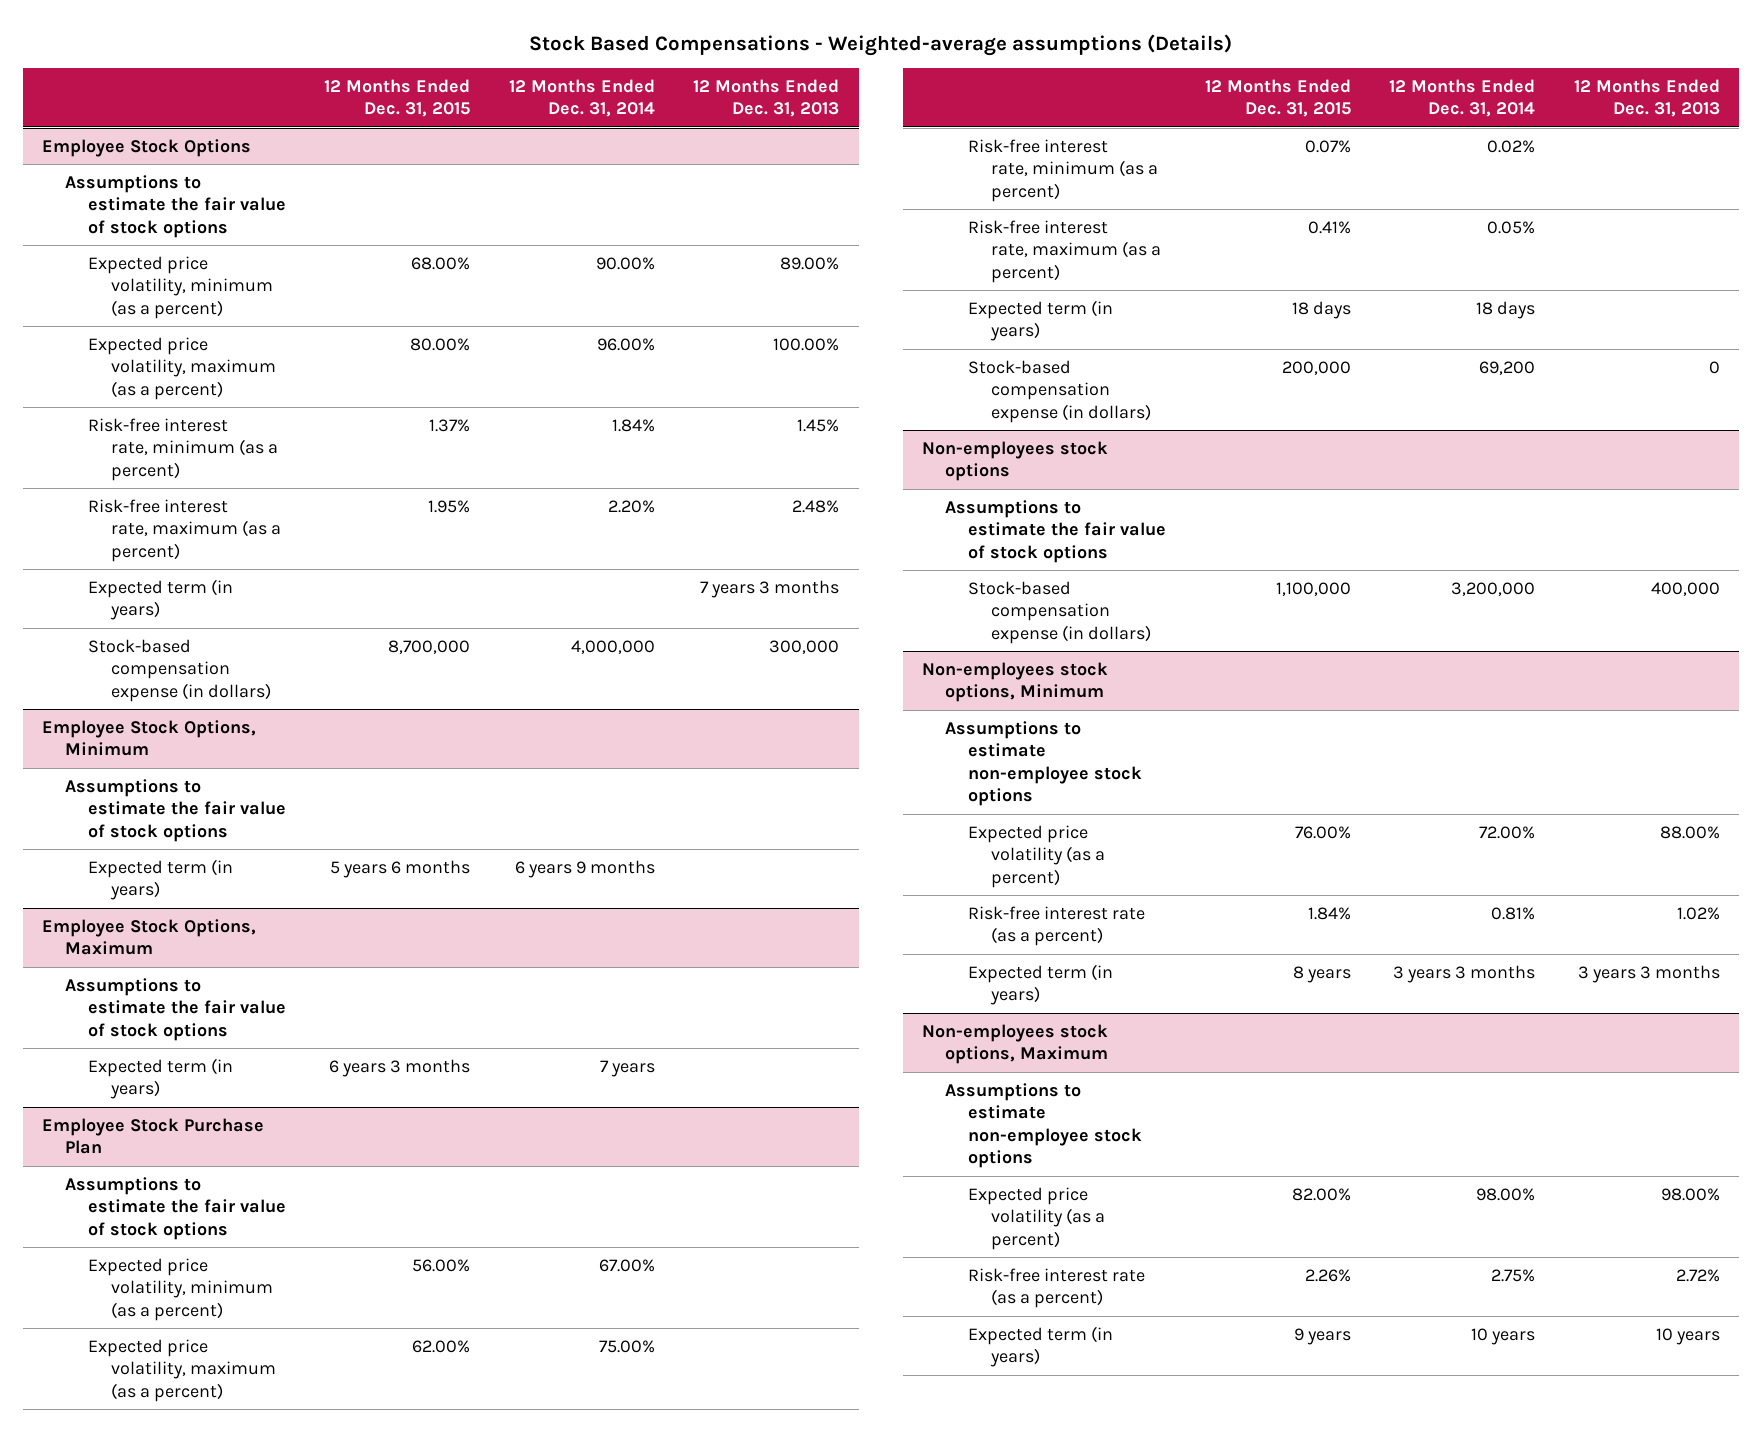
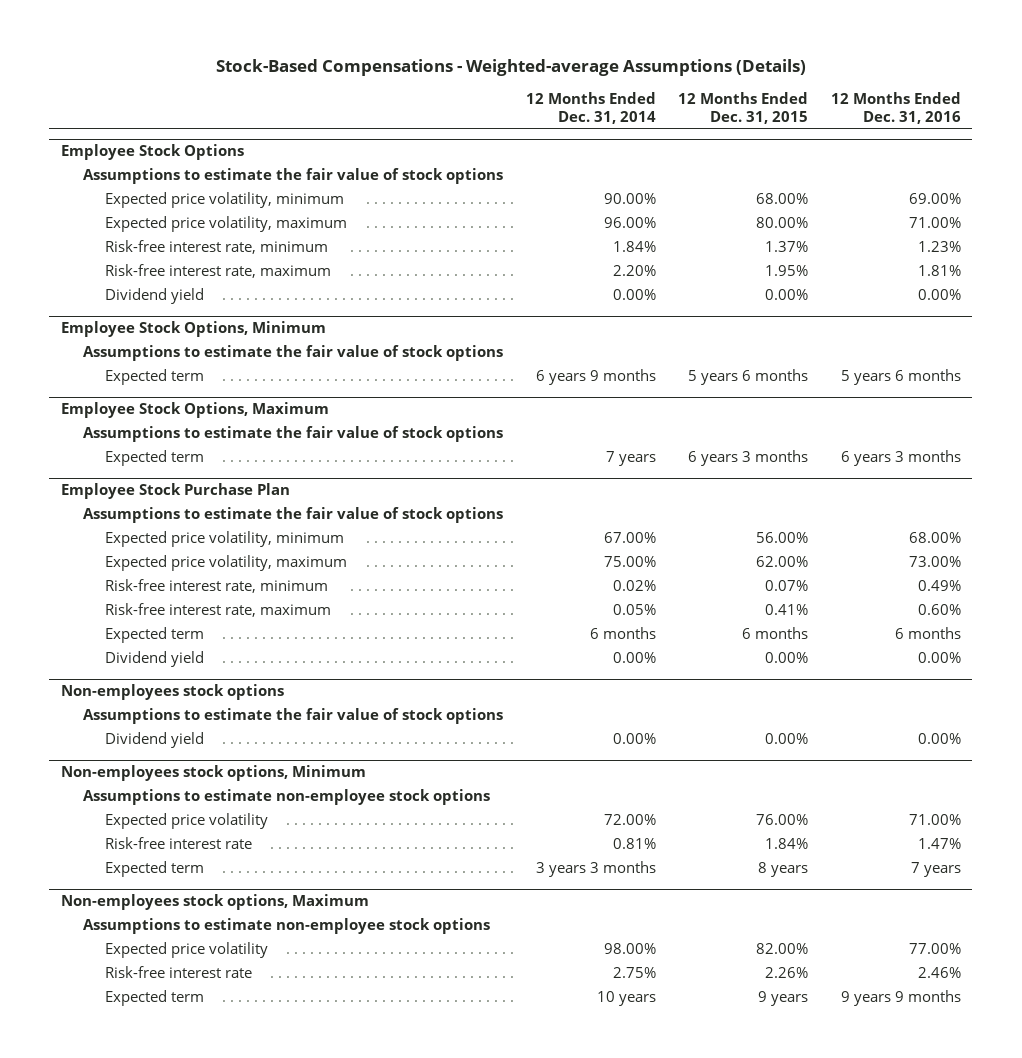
- Stock Based Compensations - Weighted-average assumptions (Details)
+ Stock-Based Compensations - Weighted-average Assumptions (Details)
- | 12 Months Ended Dec. 31, 2015 | 12 Months Ended Dec. 31, 2014 | 12 Months Ended Dec. 31, 2013
+ | 12 Months Ended Dec. 31, 2014 | 12 Months Ended Dec. 31, 2015 | 12 Months Ended Dec. 31, 2016
@ Employee Stock Options
- Expected price volatility, minimum (as a percent) | 68.00% | 90.00% | 89.00%
- Expected price volatility, maximum (as a percent) | 80.00% | 96.00% | 100.00%
- Risk-free interest rate, minimum (as a percent) | 1.37% | 1.84% | 1.45%
- Risk-free interest rate, maximum (as a percent) | 1.95% | 2.20% | 2.48%
- Expected term (in years) | | | 7 years 3 months
- Stock-based compensation expense (in dollars) | 8,700,000 | 4,000,000 | 300,000
+ Expected price volatility, minimum | 90.00% | 68.00% | 69.00%
+ Expected price volatility, maximum | 96.00% | 80.00% | 71.00%
+ Risk-free interest rate, minimum | 1.84% | 1.37% | 1.23%
+ Risk-free interest rate, maximum | 2.20% | 1.95% | 1.81%
+ Dividend yield | 0.00% | 0.00% | 0.00%
@ Employee Stock Options, Minimum
- Expected term (in years) | 5 years 6 months | 6 years 9 months |
+ Expected term | 6 years 9 months | 5 years 6 months | 5 years 6 months
@ Employee Stock Options, Maximum
- Expected term (in years) | 6 years 3 months | 7 years |
+ Expected term | 7 years | 6 years 3 months | 6 years 3 months
@ Employee Stock Purchase Plan
- Expected price volatility, minimum (as a percent) | 56.00% | 67.00% |
- Expected price volatility, maximum (as a percent) | 62.00% | 75.00% |
- Risk-free interest rate, minimum (as a percent) | 0.07% | 0.02% |
- Risk-free interest rate, maximum (as a percent) | 0.41% | 0.05% |
- Expected term (in years) | 18 days | 18 days |
- Stock-based compensation expense (in dollars) | 200,000 | 69,200 | 0
+ Expected price volatility, minimum | 67.00% | 56.00% | 68.00%
+ Expected price volatility, maximum | 75.00% | 62.00% | 73.00%
+ Risk-free interest rate, minimum | 0.02% | 0.07% | 0.49%
+ Risk-free interest rate, maximum | 0.05% | 0.41% | 0.60%
+ Expected term | 6 months | 6 months | 6 months
+ Dividend yield | 0.00% | 0.00% | 0.00%
@ Non-employees stock options
- Stock-based compensation expense (in dollars) | 1,100,000 | 3,200,000 | 400,000
+ Dividend yield | 0.00% | 0.00% | 0.00%
@ Non-employees stock options, Minimum
- Expected price volatility (as a percent) | 76.00% | 72.00% | 88.00%
- Risk-free interest rate (as a percent) | 1.84% | 0.81% | 1.02%
- Expected term (in years) | 8 years | 3 years 3 months | 3 years 3 months
+ Expected price volatility | 72.00% | 76.00% | 71.00%
+ Risk-free interest rate | 0.81% | 1.84% | 1.47%
+ Expected term | 3 years 3 months | 8 years | 7 years
@ Non-employees stock options, Maximum
- Expected price volatility (as a percent) | 82.00% | 98.00% | 98.00%
- Risk-free interest rate (as a percent) | 2.26% | 2.75% | 2.72%
- Expected term (in years) | 9 years | 10 years | 10 years
+ Expected price volatility | 98.00% | 82.00% | 77.00%
+ Risk-free interest rate | 2.75% | 2.26% | 2.46%
+ Expected term | 10 years | 9 years | 9 years 9 months

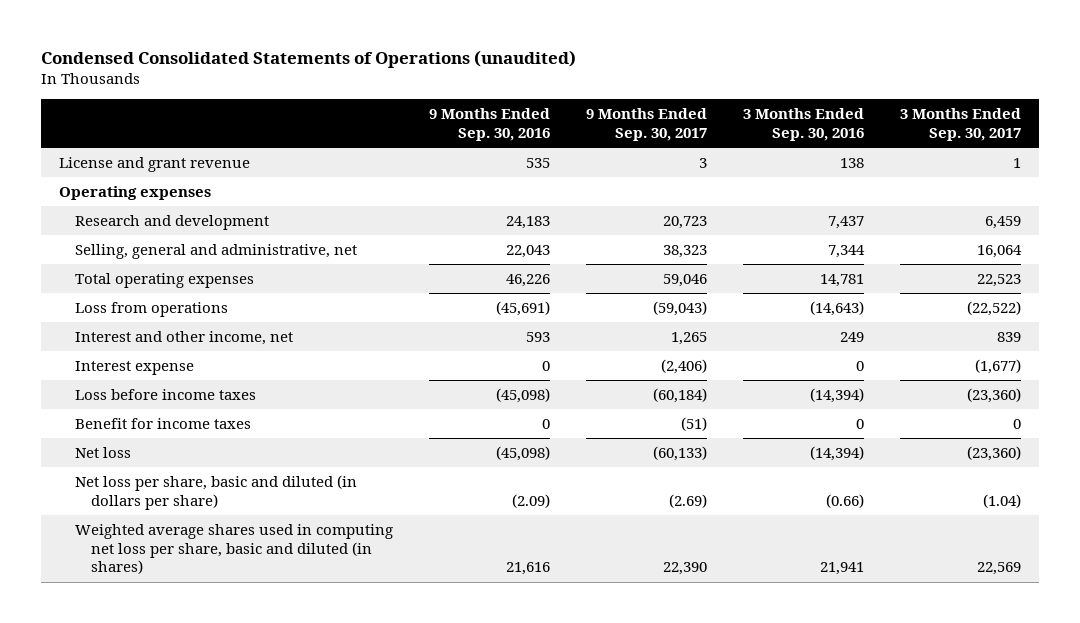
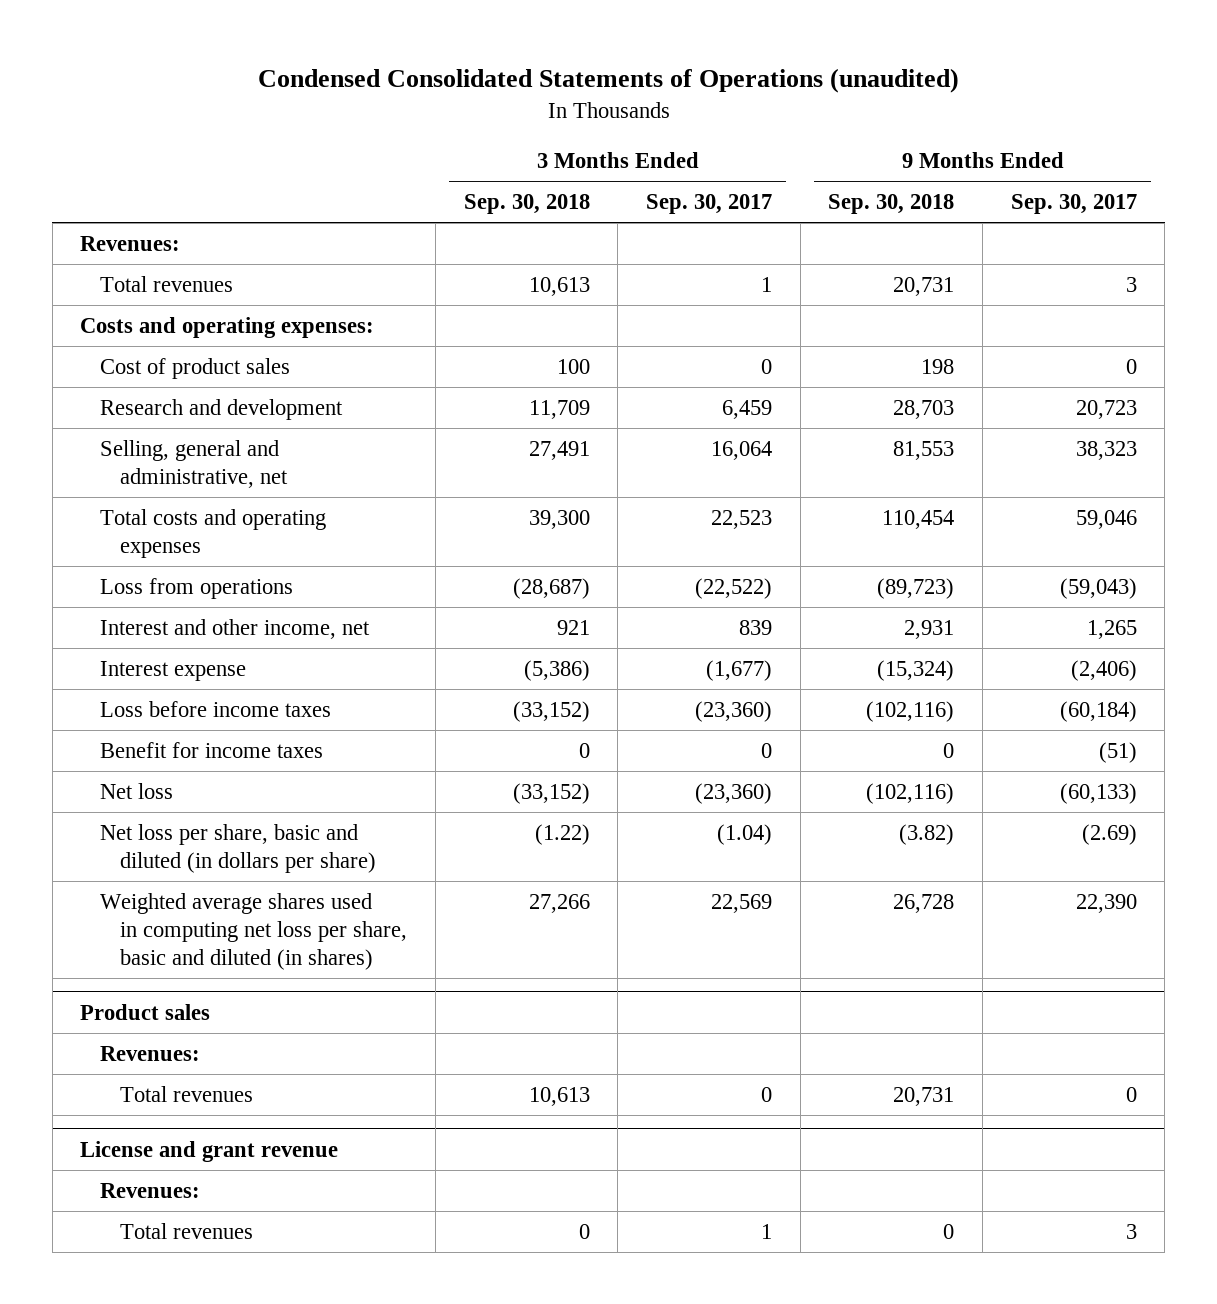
- | 9 Months Ended Sep. 30, 2016 | 9 Months Ended Sep. 30, 2017 | 3 Months Ended Sep. 30, 2016 | 3 Months Ended Sep. 30, 2017
+ | 3 Months Ended Sep. 30, 2018 | 3 Months Ended Sep. 30, 2017 | 9 Months Ended Sep. 30, 2018 | 9 Months Ended Sep. 30, 2017
- License and grant revenue | 535 | 3 | 138 | 1
- Operating expenses
+ Revenues:
+ Total revenues | 10,613 | 1 | 20,731 | 3
+ Costs and operating expenses:
+ Cost of product sales | 100 | 0 | 198 | 0
- Total operating expenses | 46,226 | 59,046 | 14,781 | 22,523
+ Total costs and operating expenses | 39,300 | 22,523 | 110,454 | 59,046
+ Product sales
+ Revenues:
+ Total revenues | 10,613 | 0 | 20,731 | 0
+ License and grant revenue
+ Revenues:
+ Total revenues | 0 | 1 | 0 | 3

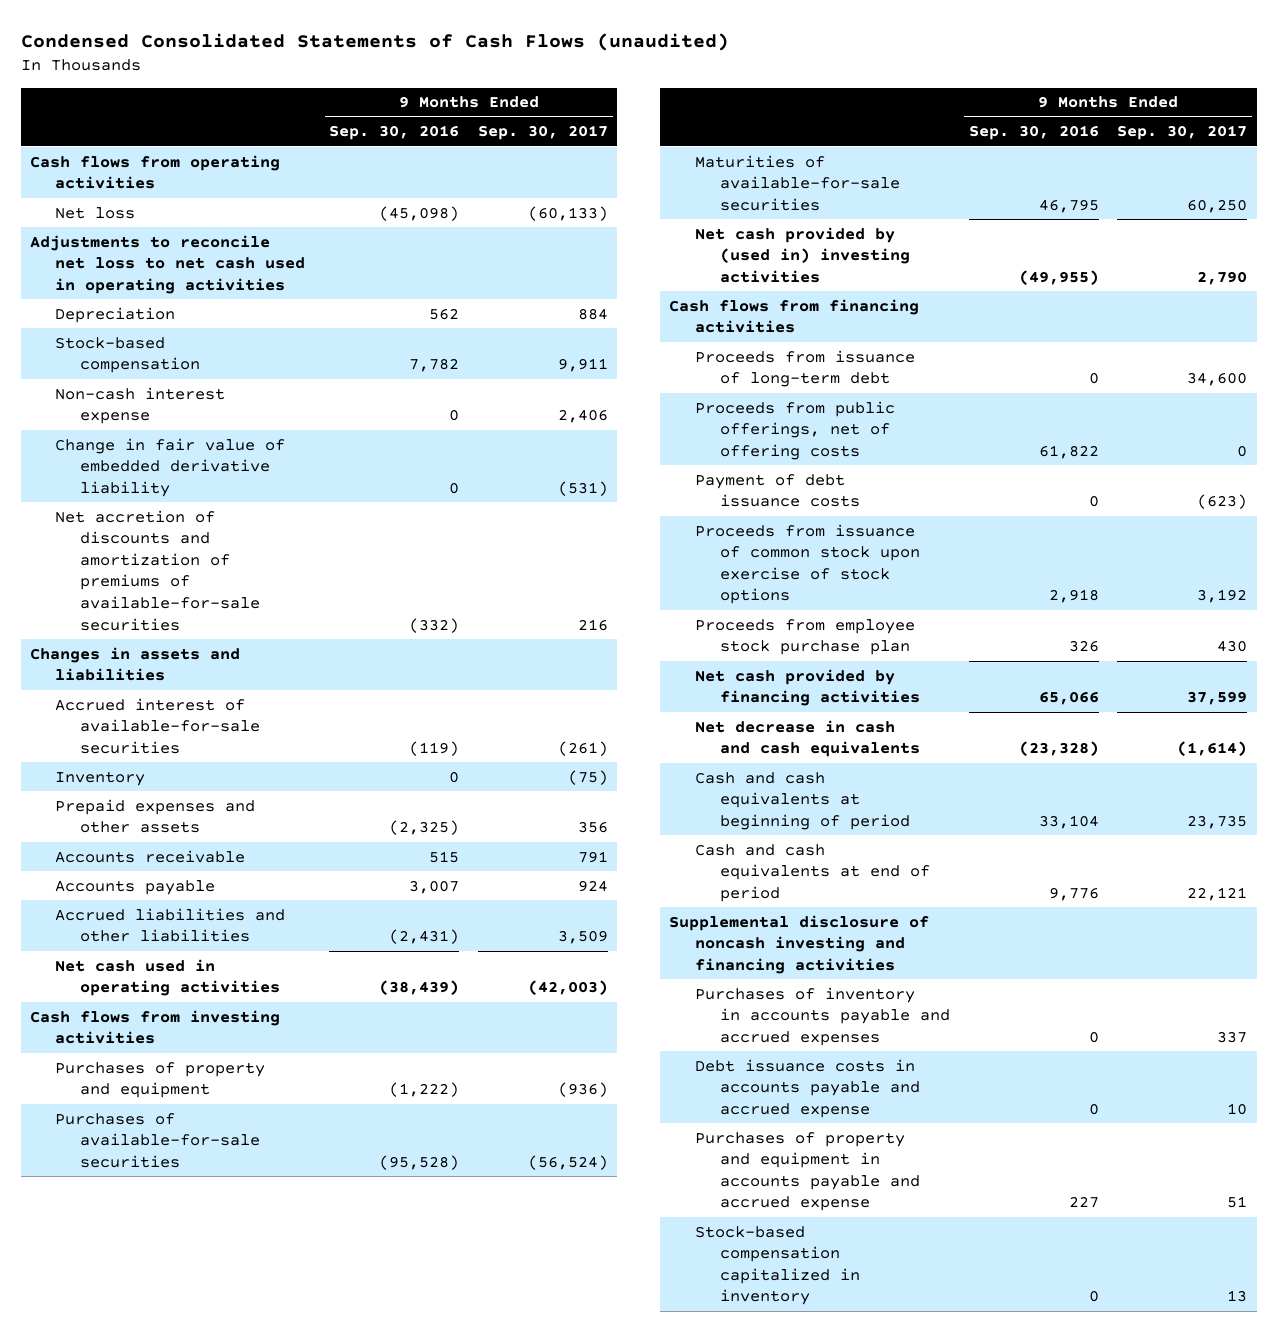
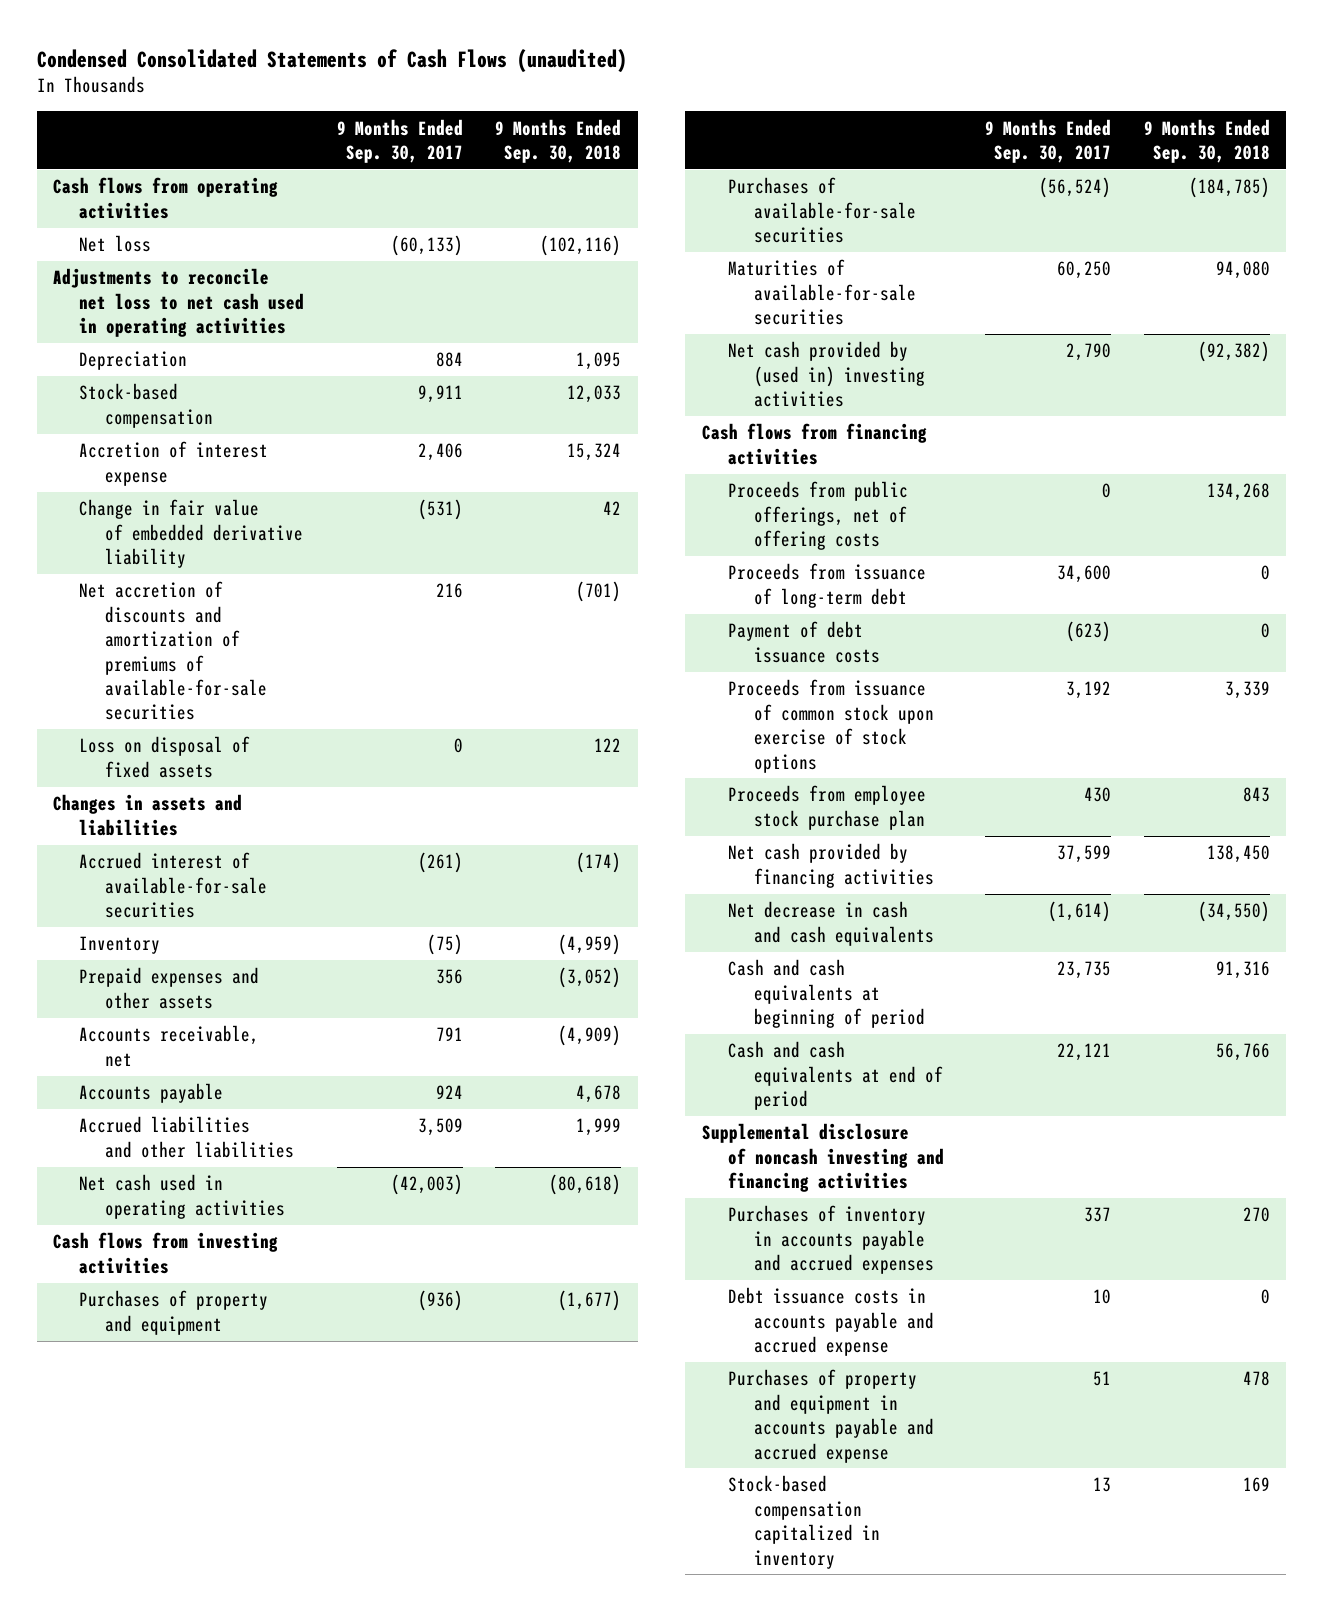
- | 9 Months Ended Sep. 30, 2016 | 9 Months Ended Sep. 30, 2017
+ | 9 Months Ended Sep. 30, 2017 | 9 Months Ended Sep. 30, 2018
- Non-cash interest expense | 0 | 2,406
+ Accretion of interest expense | 2,406 | 15,324
+ Loss on disposal of fixed assets | 0 | 122
- Accounts receivable | 515 | 791
+ Accounts receivable, net | 791 | (4,909)
moved down: Proceeds from issuance of long-term debt | 34,600 | 0

